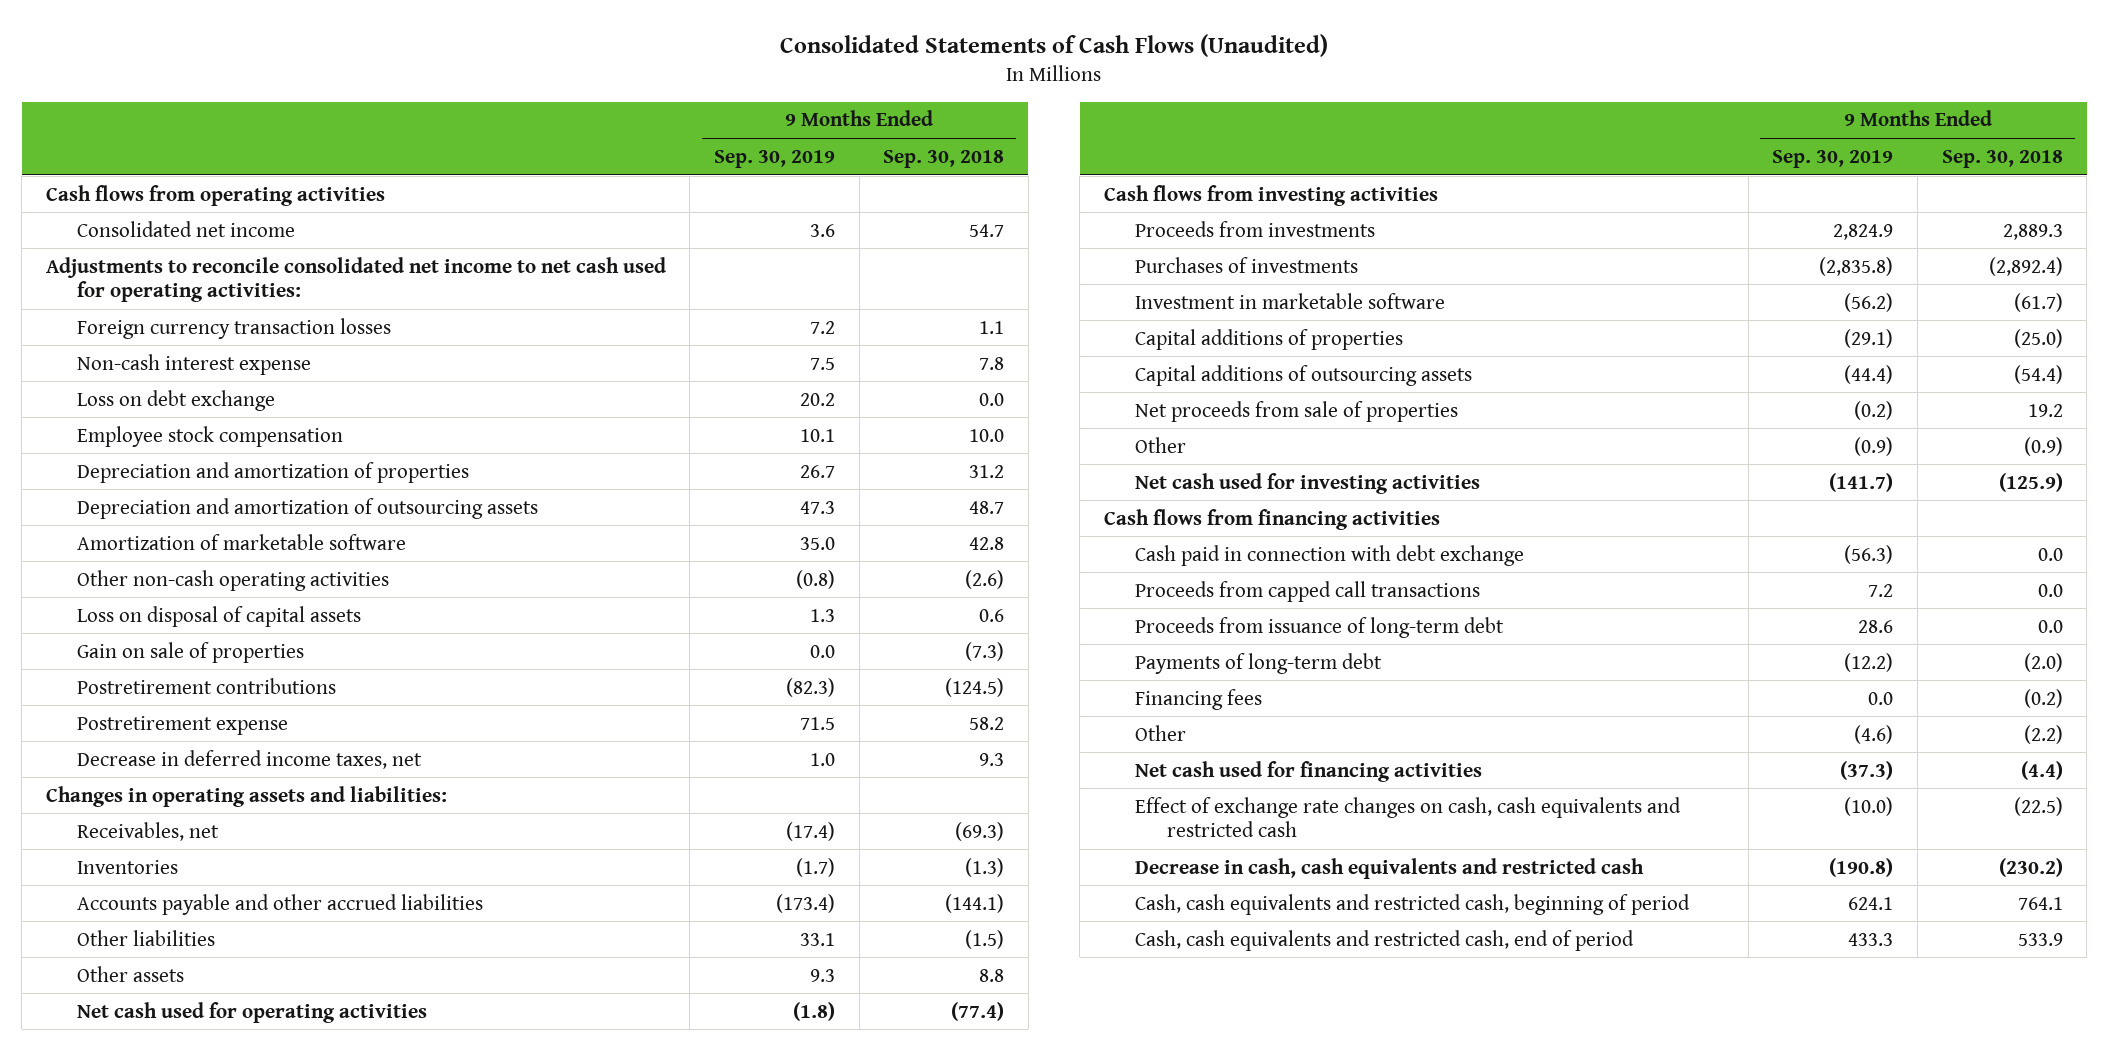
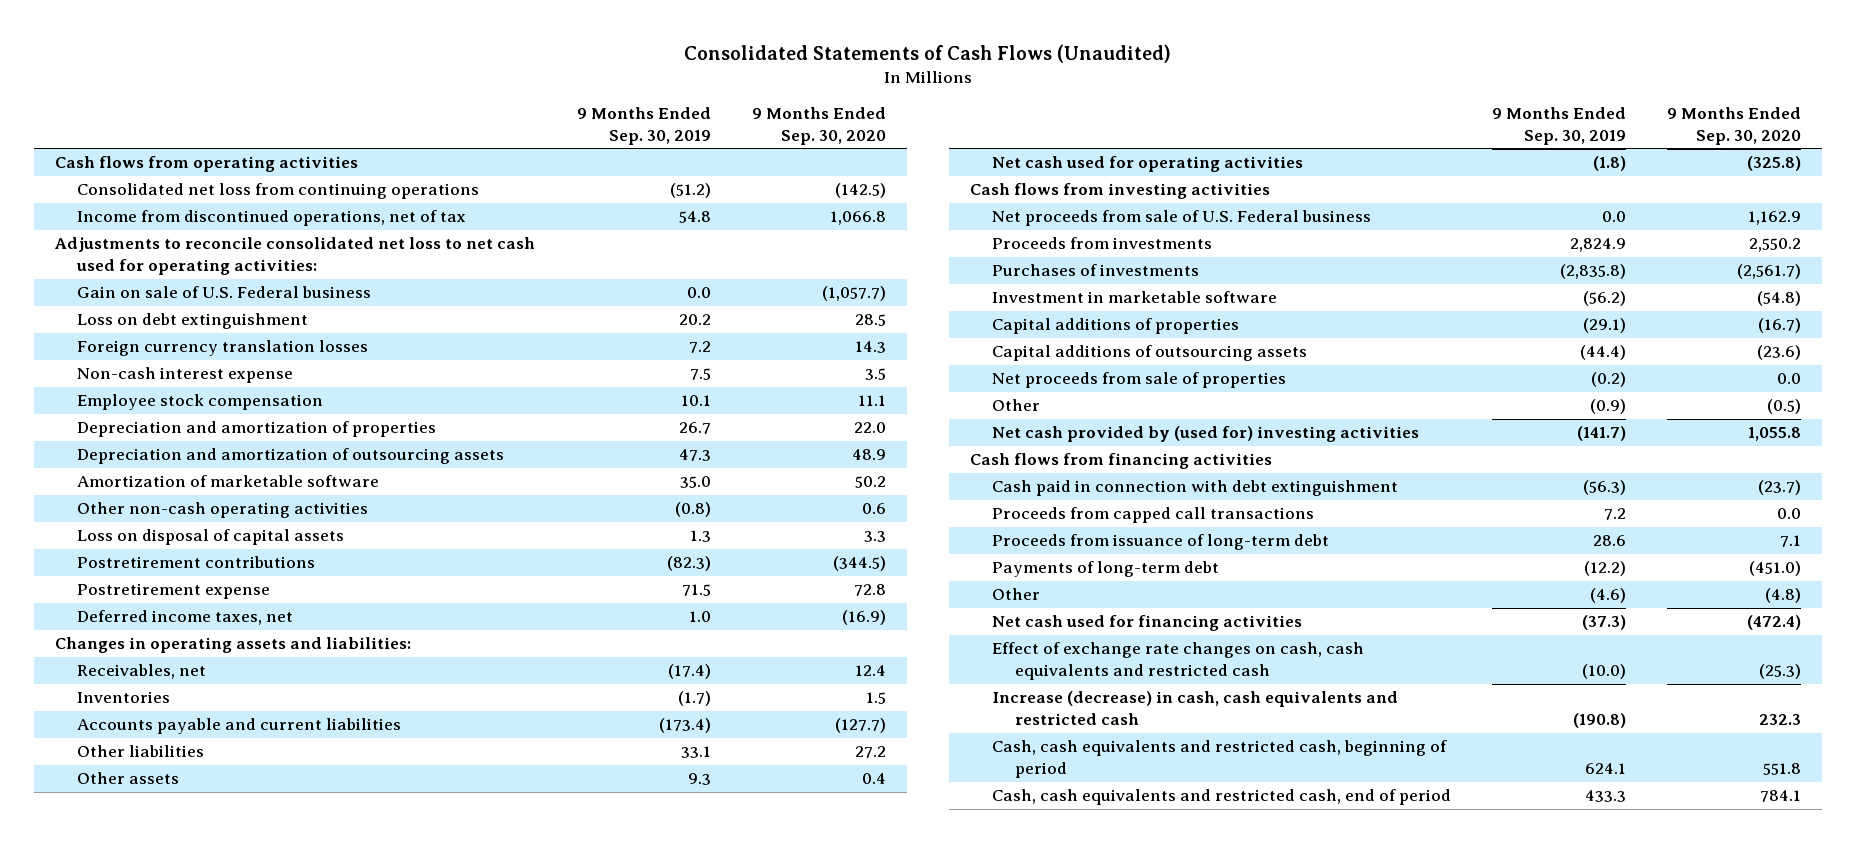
- | 9 Months Ended Sep. 30, 2019 | 9 Months Ended Sep. 30, 2018
+ | 9 Months Ended Sep. 30, 2019 | 9 Months Ended Sep. 30, 2020
- Consolidated net income | 3.6 | 54.7
- Adjustments to reconcile consolidated net income to net cash used for operating activities:
- Foreign currency transaction losses | 7.2 | 1.1
+ Consolidated net loss from continuing operations | (51.2) | (142.5)
+ Income from discontinued operations, net of tax | 54.8 | 1,066.8
+ Adjustments to reconcile consolidated net loss to net cash used for operating activities:
+ Gain on sale of U.S. Federal business | 0.0 | (1,057.7)
+ Loss on debt extinguishment | 20.2 | 28.5
+ Foreign currency translation losses | 7.2 | 14.3
- Loss on debt exchange | 20.2 | 0.0
- Gain on sale of properties | 0.0 | (7.3)
- Decrease in deferred income taxes, net | 1.0 | 9.3
+ Deferred income taxes, net | 1.0 | (16.9)
- Accounts payable and other accrued liabilities | (173.4) | (144.1)
+ Accounts payable and current liabilities | (173.4) | (127.7)
+ Net proceeds from sale of U.S. Federal business | 0.0 | 1,162.9
- Net cash used for investing activities | (141.7) | (125.9)
+ Net cash provided by (used for) investing activities | (141.7) | 1,055.8
- Cash paid in connection with debt exchange | (56.3) | 0.0
+ Cash paid in connection with debt extinguishment | (56.3) | (23.7)
- Financing fees | 0.0 | (0.2)
- Decrease in cash, cash equivalents and restricted cash | (190.8) | (230.2)
+ Increase (decrease) in cash, cash equivalents and restricted cash | (190.8) | 232.3

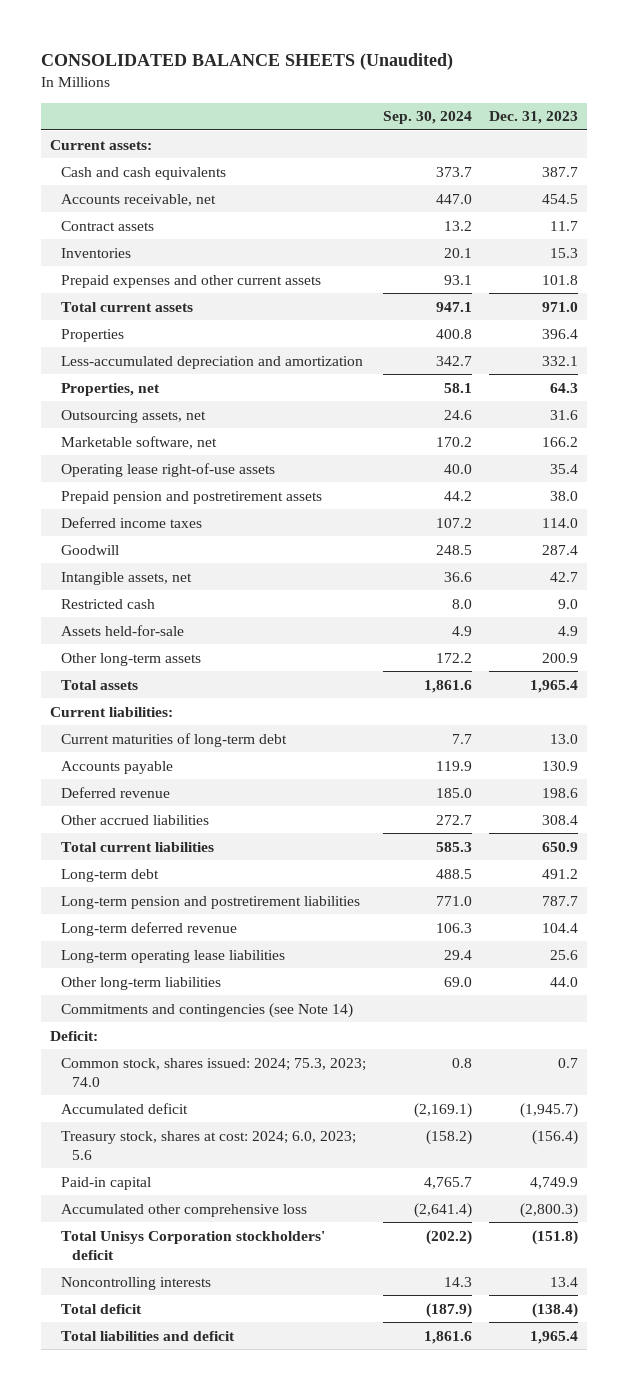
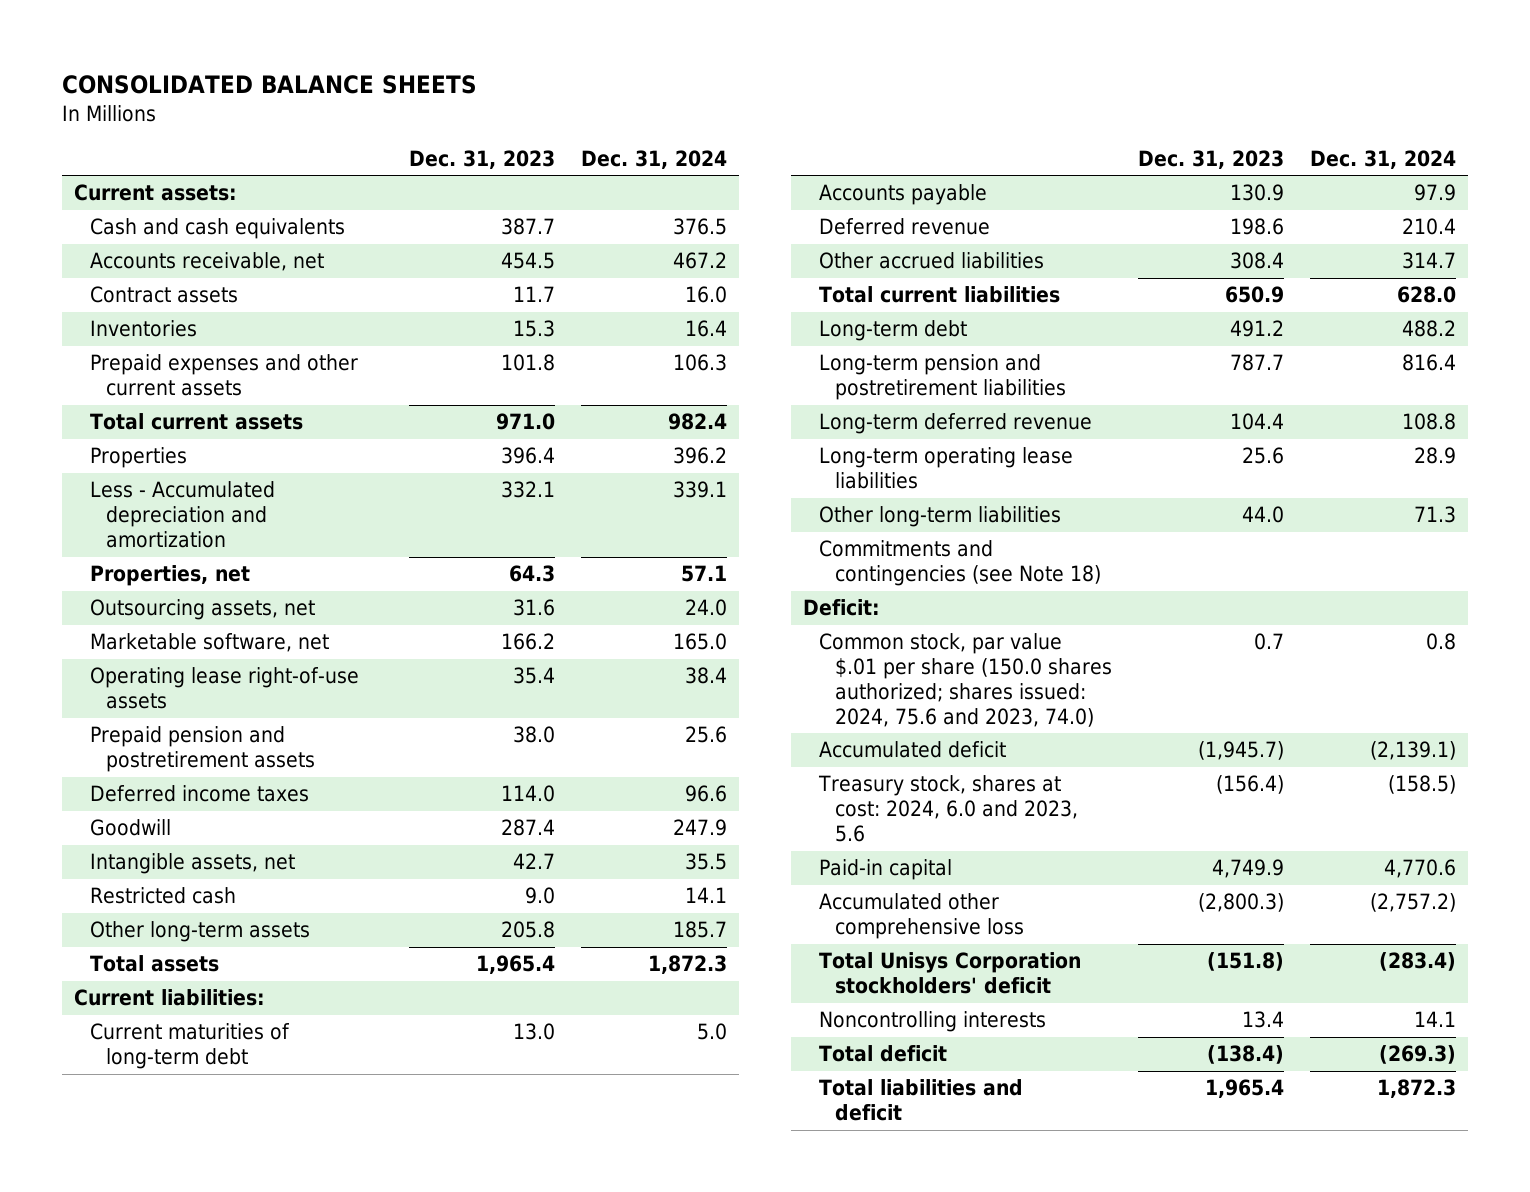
- CONSOLIDATED BALANCE SHEETS (Unaudited)
+ CONSOLIDATED BALANCE SHEETS
- | Sep. 30, 2024 | Dec. 31, 2023
+ | Dec. 31, 2023 | Dec. 31, 2024
- Less-accumulated depreciation and amortization | 342.7 | 332.1
+ Less - Accumulated depreciation and amortization | 332.1 | 339.1
- Assets held-for-sale | 4.9 | 4.9
- Other long-term assets | 172.2 | 200.9
+ Other long-term assets | 205.8 | 185.7
- Commitments and contingencies (see Note 14)
+ Commitments and contingencies (see Note 18)
- Common stock, shares issued: 2024; 75.3, 2023; 74.0 | 0.8 | 0.7
+ Common stock, par value $.01 per share (150.0 shares authorized; shares issued: 2024, 75.6 and 2023, 74.0) | 0.7 | 0.8
- Treasury stock, shares at cost: 2024; 6.0, 2023; 5.6 | (158.2) | (156.4)
+ Treasury stock, shares at cost: 2024, 6.0 and 2023, 5.6 | (156.4) | (158.5)

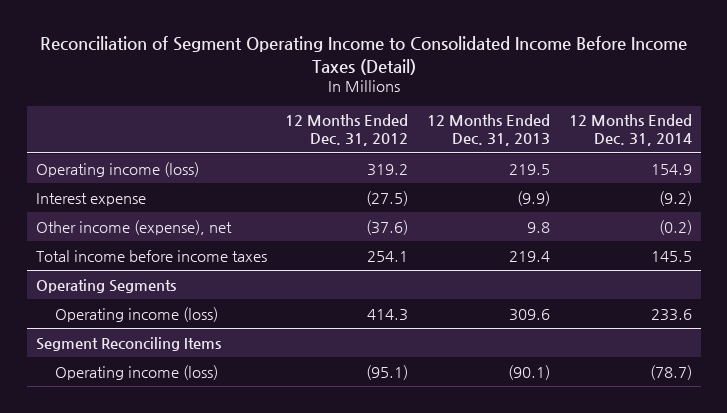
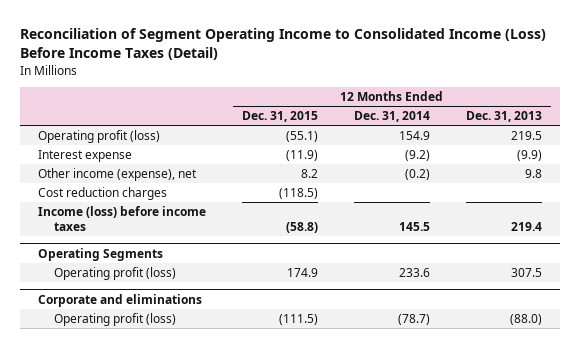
- Reconciliation of Segment Operating Income to Consolidated Income Before Income Taxes (Detail)
+ Reconciliation of Segment Operating Income to Consolidated Income (Loss) Before Income Taxes (Detail)
- | 12 Months Ended Dec. 31, 2012 | 12 Months Ended Dec. 31, 2013 | 12 Months Ended Dec. 31, 2014
+ | 12 Months Ended Dec. 31, 2015 | 12 Months Ended Dec. 31, 2014 | 12 Months Ended Dec. 31, 2013
- Operating income (loss) | 319.2 | 219.5 | 154.9
+ Operating profit (loss) | (55.1) | 154.9 | 219.5
- Total income before income taxes | 254.1 | 219.4 | 145.5
+ Cost reduction charges | (118.5) | |
+ Income (loss) before income taxes | (58.8) | 145.5 | 219.4
@ Operating Segments
- Operating income (loss) | 414.3 | 309.6 | 233.6
- Segment Reconciling Items
- Operating income (loss) | (95.1) | (90.1) | (78.7)
@ Operating Segments
+ Operating profit (loss) | 174.9 | 233.6 | 307.5
+ Corporate and eliminations
+ Operating profit (loss) | (111.5) | (78.7) | (88.0)

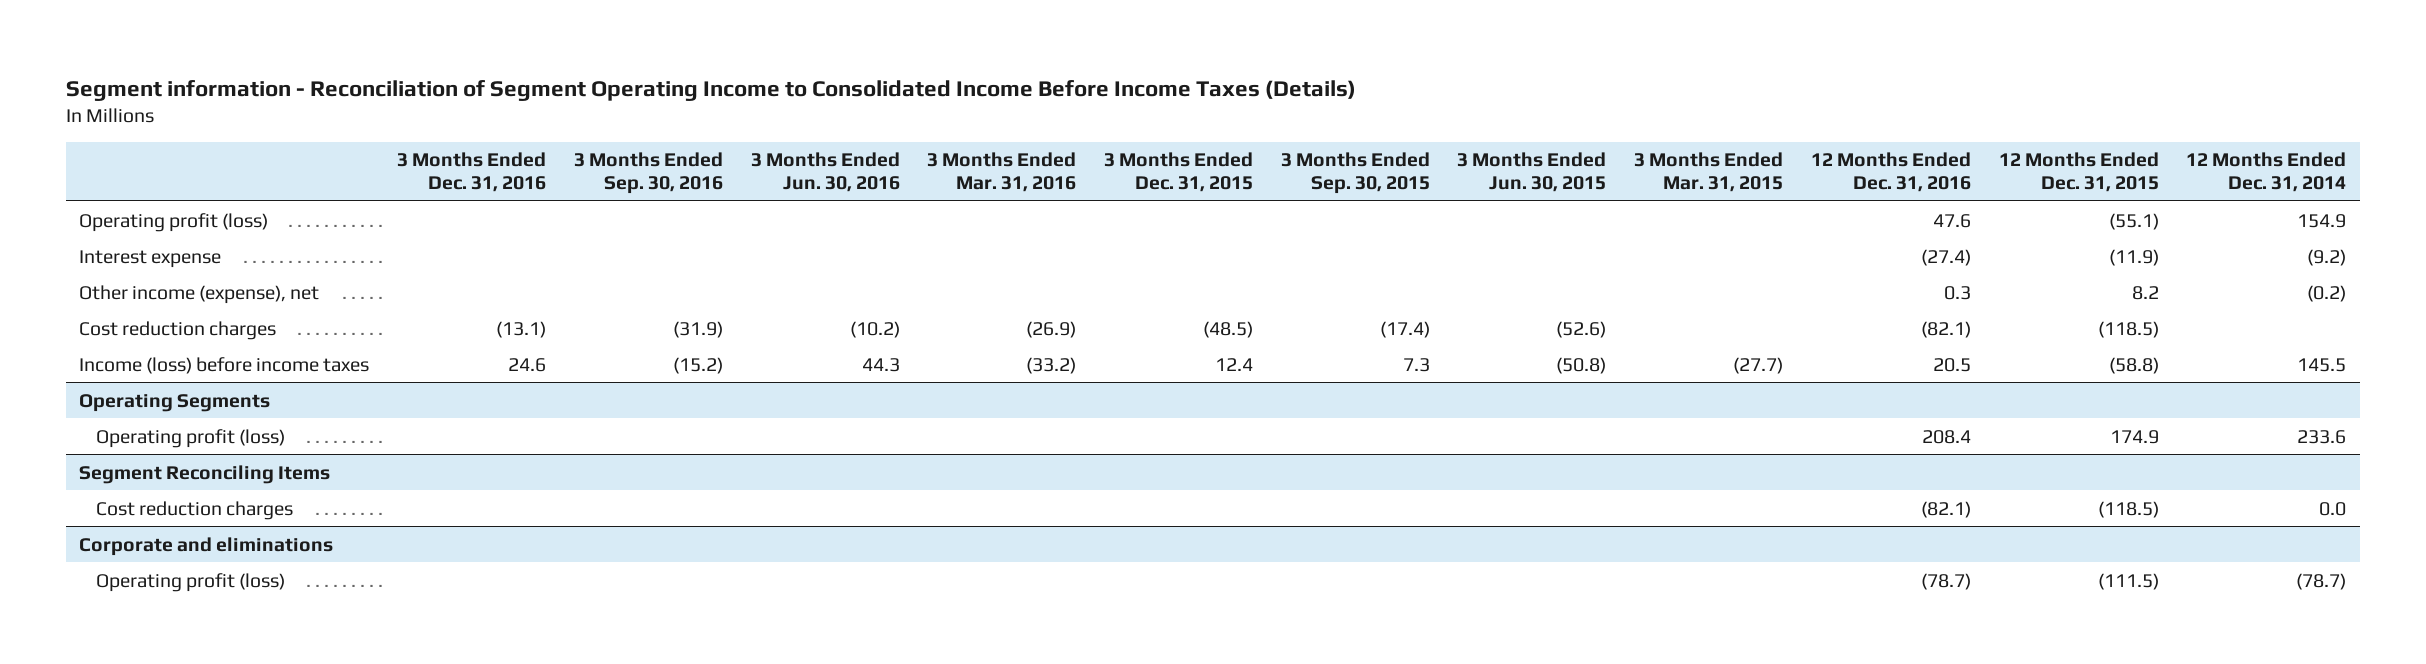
- Reconciliation of Segment Operating Income to Consolidated Income (Loss) Before Income Taxes (Detail)
+ Segment information - Reconciliation of Segment Operating Income to Consolidated Income Before Income Taxes (Details)
- | 12 Months Ended Dec. 31, 2015 | 12 Months Ended Dec. 31, 2014 | 12 Months Ended Dec. 31, 2013
+ | 3 Months Ended Dec. 31, 2016 | 3 Months Ended Sep. 30, 2016 | 3 Months Ended Jun. 30, 2016 | 3 Months Ended Mar. 31, 2016 | 3 Months Ended Dec. 31, 2015 | 3 Months Ended Sep. 30, 2015 | 3 Months Ended Jun. 30, 2015 | 3 Months Ended Mar. 31, 2015 | 12 Months Ended Dec. 31, 2016 | 12 Months Ended Dec. 31, 2015 | 12 Months Ended Dec. 31, 2014
+ Segment Reconciling Items
+ Cost reduction charges | | | | | | | | | (82.1) | (118.5) | 0.0

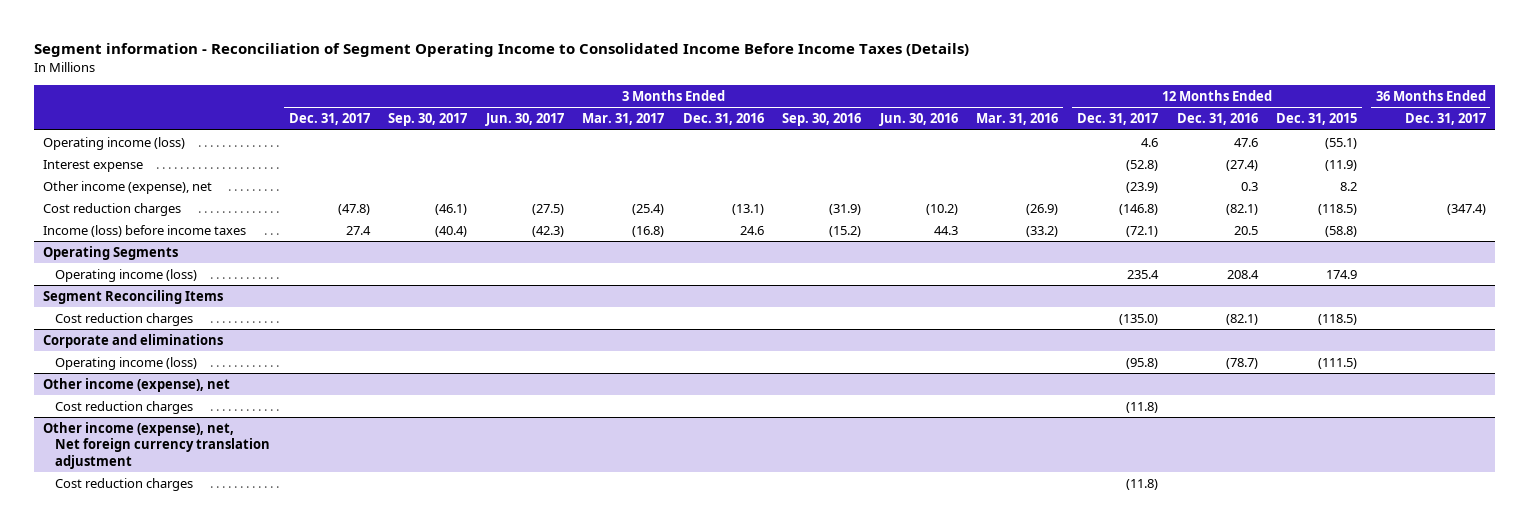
- | 3 Months Ended Dec. 31, 2016 | 3 Months Ended Sep. 30, 2016 | 3 Months Ended Jun. 30, 2016 | 3 Months Ended Mar. 31, 2016 | 3 Months Ended Dec. 31, 2015 | 3 Months Ended Sep. 30, 2015 | 3 Months Ended Jun. 30, 2015 | 3 Months Ended Mar. 31, 2015 | 12 Months Ended Dec. 31, 2016 | 12 Months Ended Dec. 31, 2015 | 12 Months Ended Dec. 31, 2014
+ | 3 Months Ended Dec. 31, 2017 | 3 Months Ended Sep. 30, 2017 | 3 Months Ended Jun. 30, 2017 | 3 Months Ended Mar. 31, 2017 | 3 Months Ended Dec. 31, 2016 | 3 Months Ended Sep. 30, 2016 | 3 Months Ended Jun. 30, 2016 | 3 Months Ended Mar. 31, 2016 | 12 Months Ended Dec. 31, 2017 | 12 Months Ended Dec. 31, 2016 | 12 Months Ended Dec. 31, 2015 | 36 Months Ended Dec. 31, 2017
- Operating profit (loss) | | | | | | | | | 47.6 | (55.1) | 154.9
+ Operating income (loss) | | | | | | | | | 4.6 | 47.6 | (55.1) |
@ Operating Segments
- Operating profit (loss) | | | | | | | | | 208.4 | 174.9 | 233.6
+ Operating income (loss) | | | | | | | | | 235.4 | 208.4 | 174.9 |
@ Corporate and eliminations
- Operating profit (loss) | | | | | | | | | (78.7) | (111.5) | (78.7)
+ Operating income (loss) | | | | | | | | | (95.8) | (78.7) | (111.5) |
+ Other income (expense), net
+ Cost reduction charges | | | | | | | | | (11.8) | | |
+ Other income (expense), net, Net foreign currency translation adjustment
+ Cost reduction charges | | | | | | | | | (11.8) | | |

